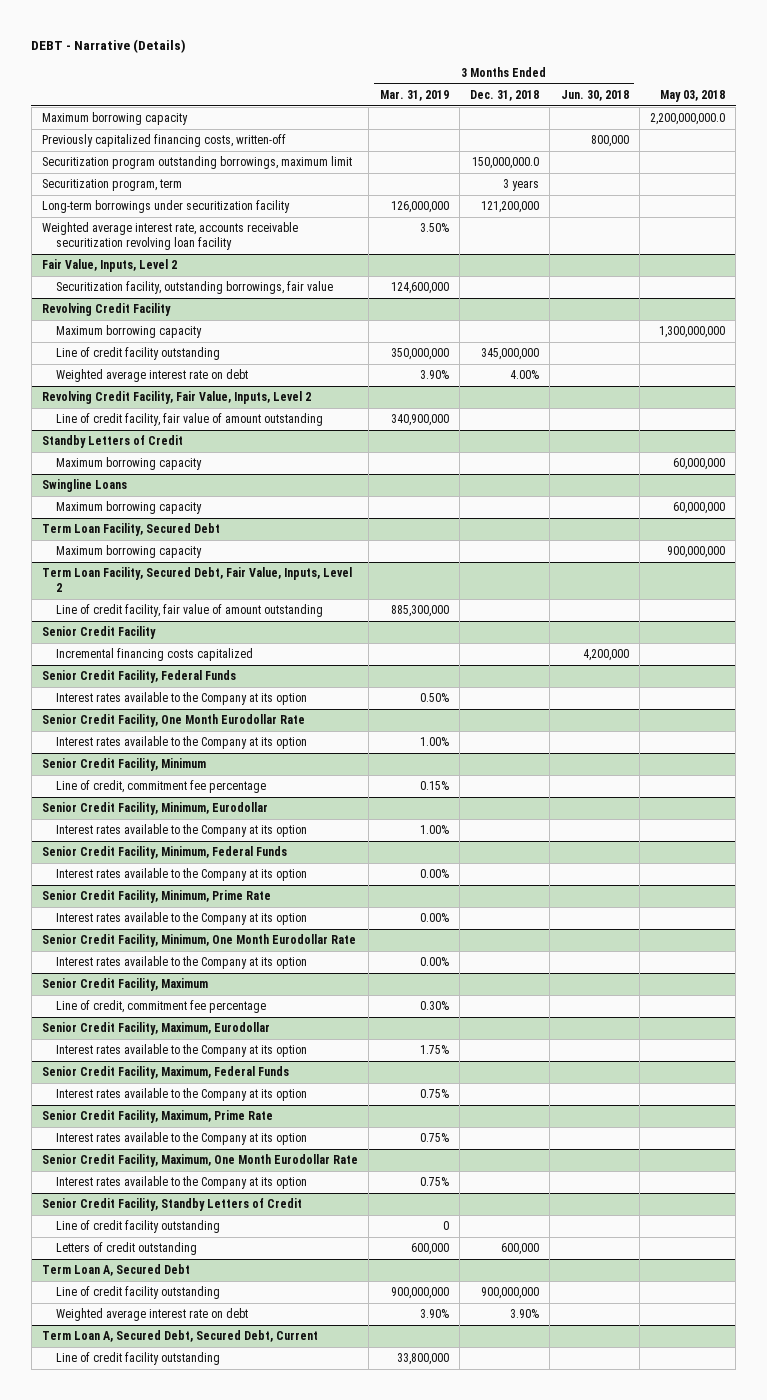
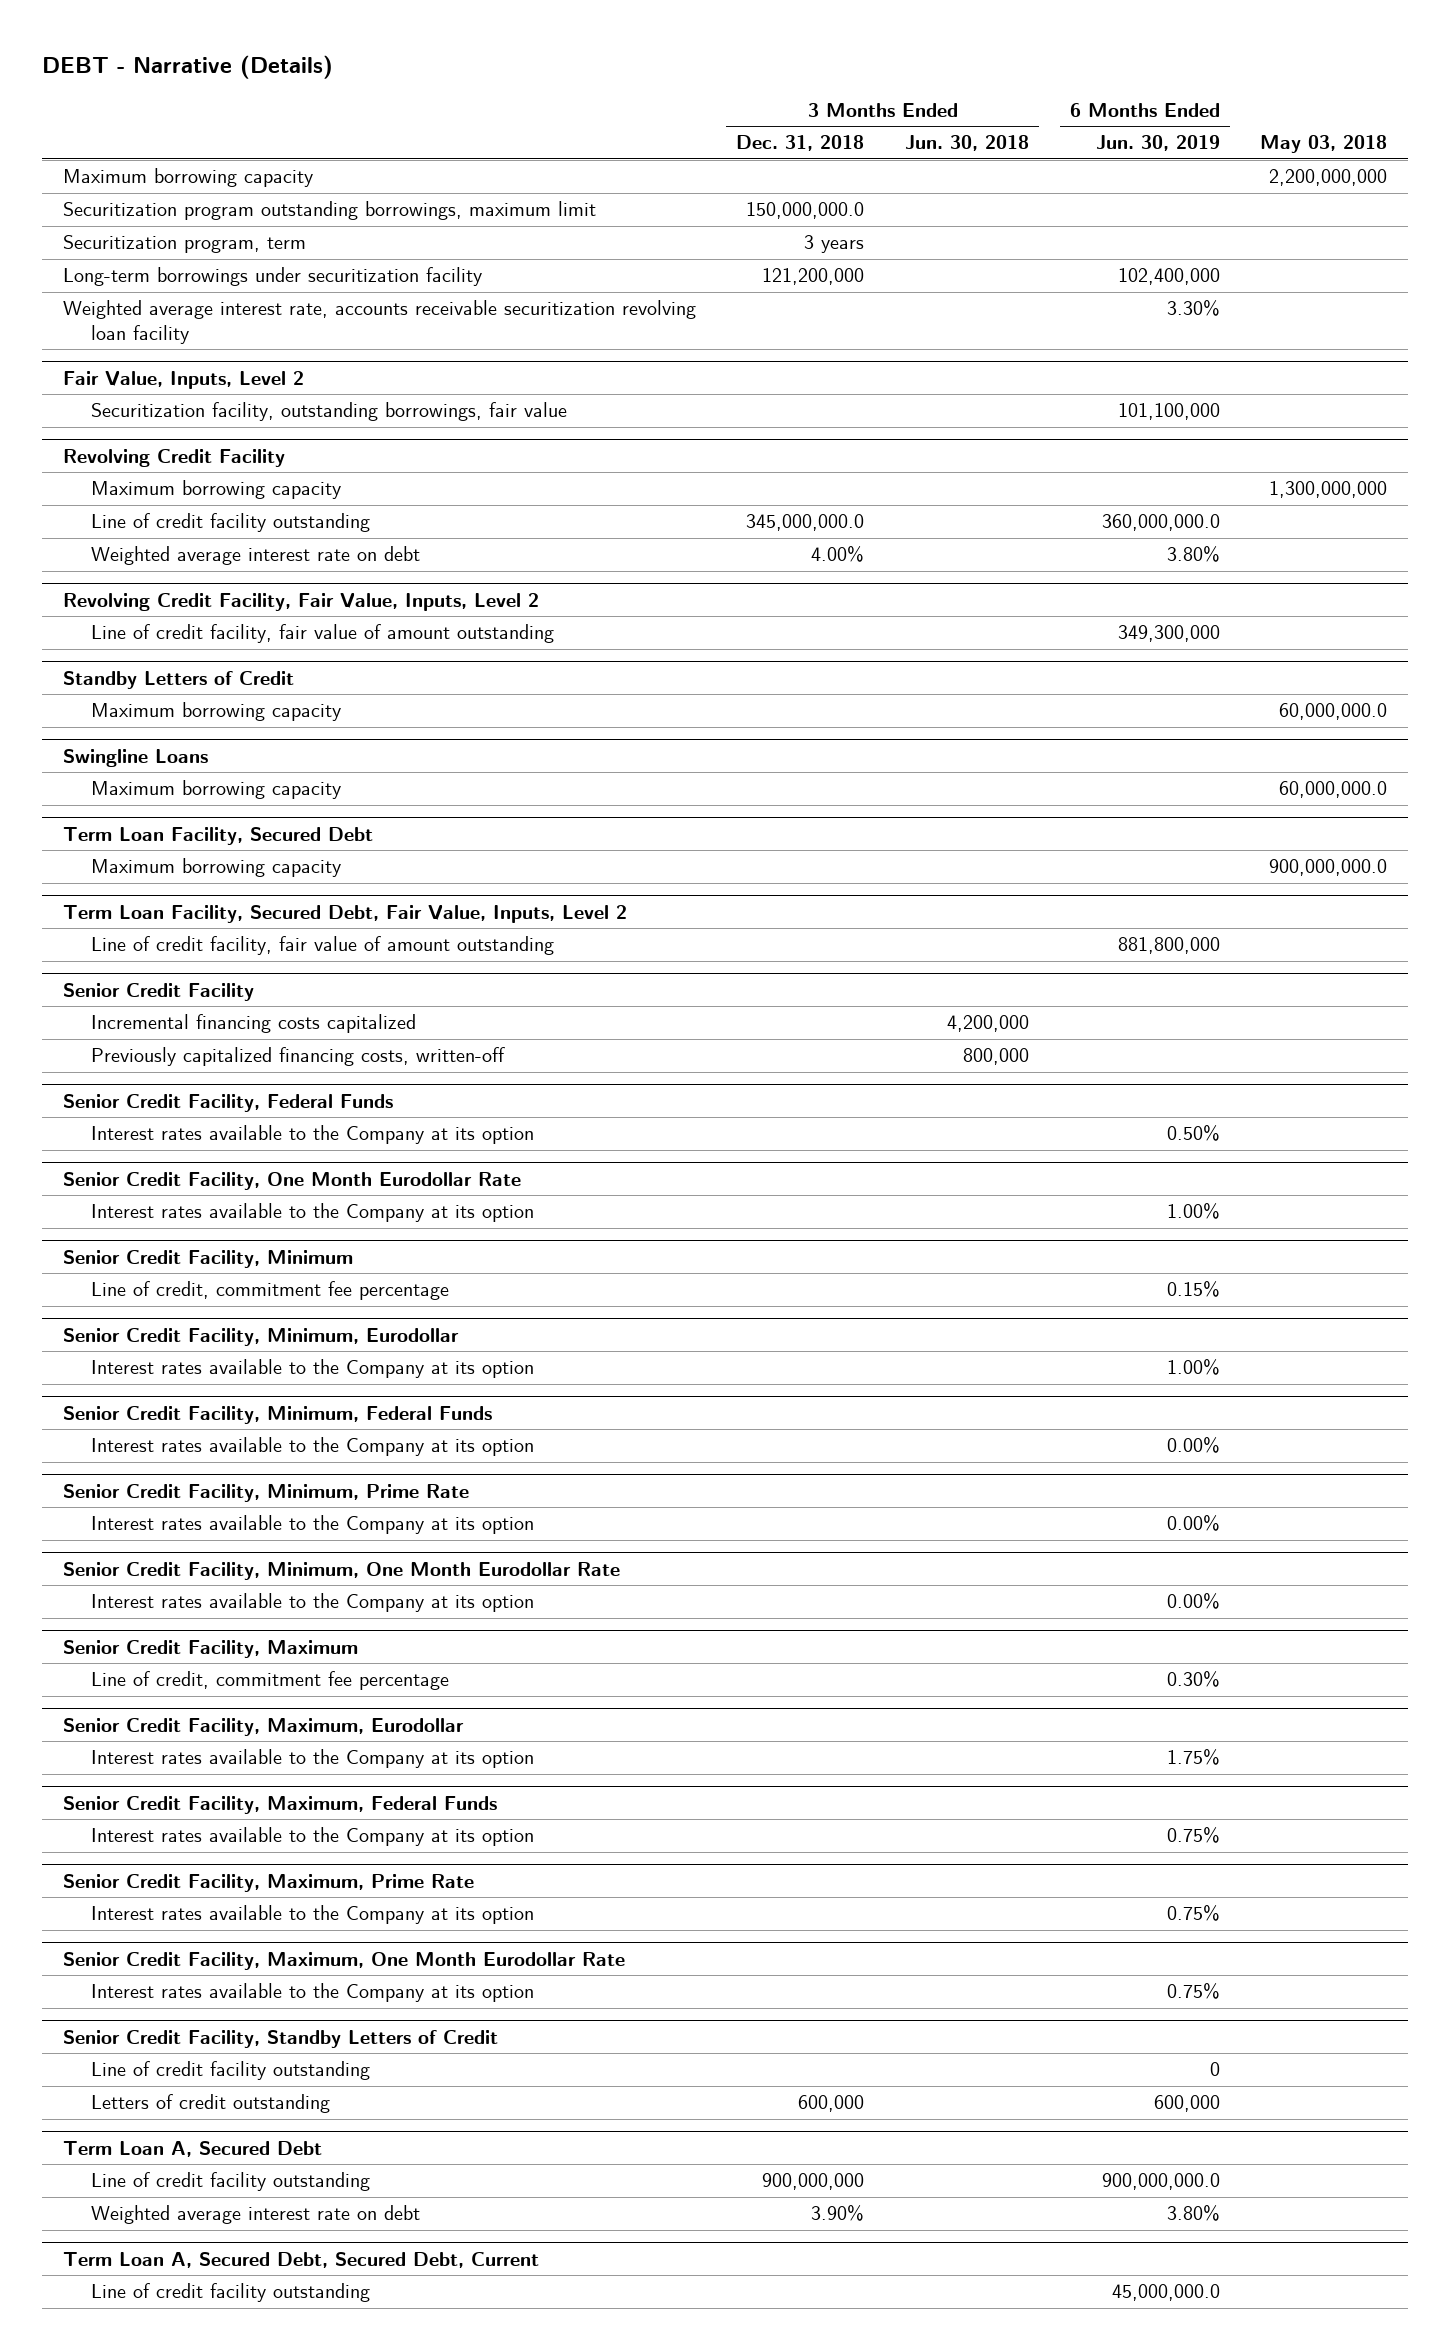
- | 3 Months Ended Mar. 31, 2019 | 3 Months Ended Dec. 31, 2018 | 3 Months Ended Jun. 30, 2018 | May 03, 2018
+ | 3 Months Ended Dec. 31, 2018 | 3 Months Ended Jun. 30, 2018 | 6 Months Ended Jun. 30, 2019 | May 03, 2018
- Maximum borrowing capacity | | | | 2,200,000,000.0
- Previously capitalized financing costs, written-off | | | 800,000 |
+ Maximum borrowing capacity | | | | 2,200,000,000
@ Revolving Credit Facility
- Line of credit facility outstanding | 350,000,000 | 345,000,000 | |
+ Line of credit facility outstanding | 345,000,000.0 | | 360,000,000.0 |
@ Standby Letters of Credit
- Maximum borrowing capacity | | | | 60,000,000
+ Maximum borrowing capacity | | | | 60,000,000.0
@ Swingline Loans
- Maximum borrowing capacity | | | | 60,000,000
+ Maximum borrowing capacity | | | | 60,000,000.0
@ Term Loan Facility, Secured Debt
- Maximum borrowing capacity | | | | 900,000,000
+ Maximum borrowing capacity | | | | 900,000,000.0
@ Senior Credit Facility
+ Previously capitalized financing costs, written-off | | 800,000 | |

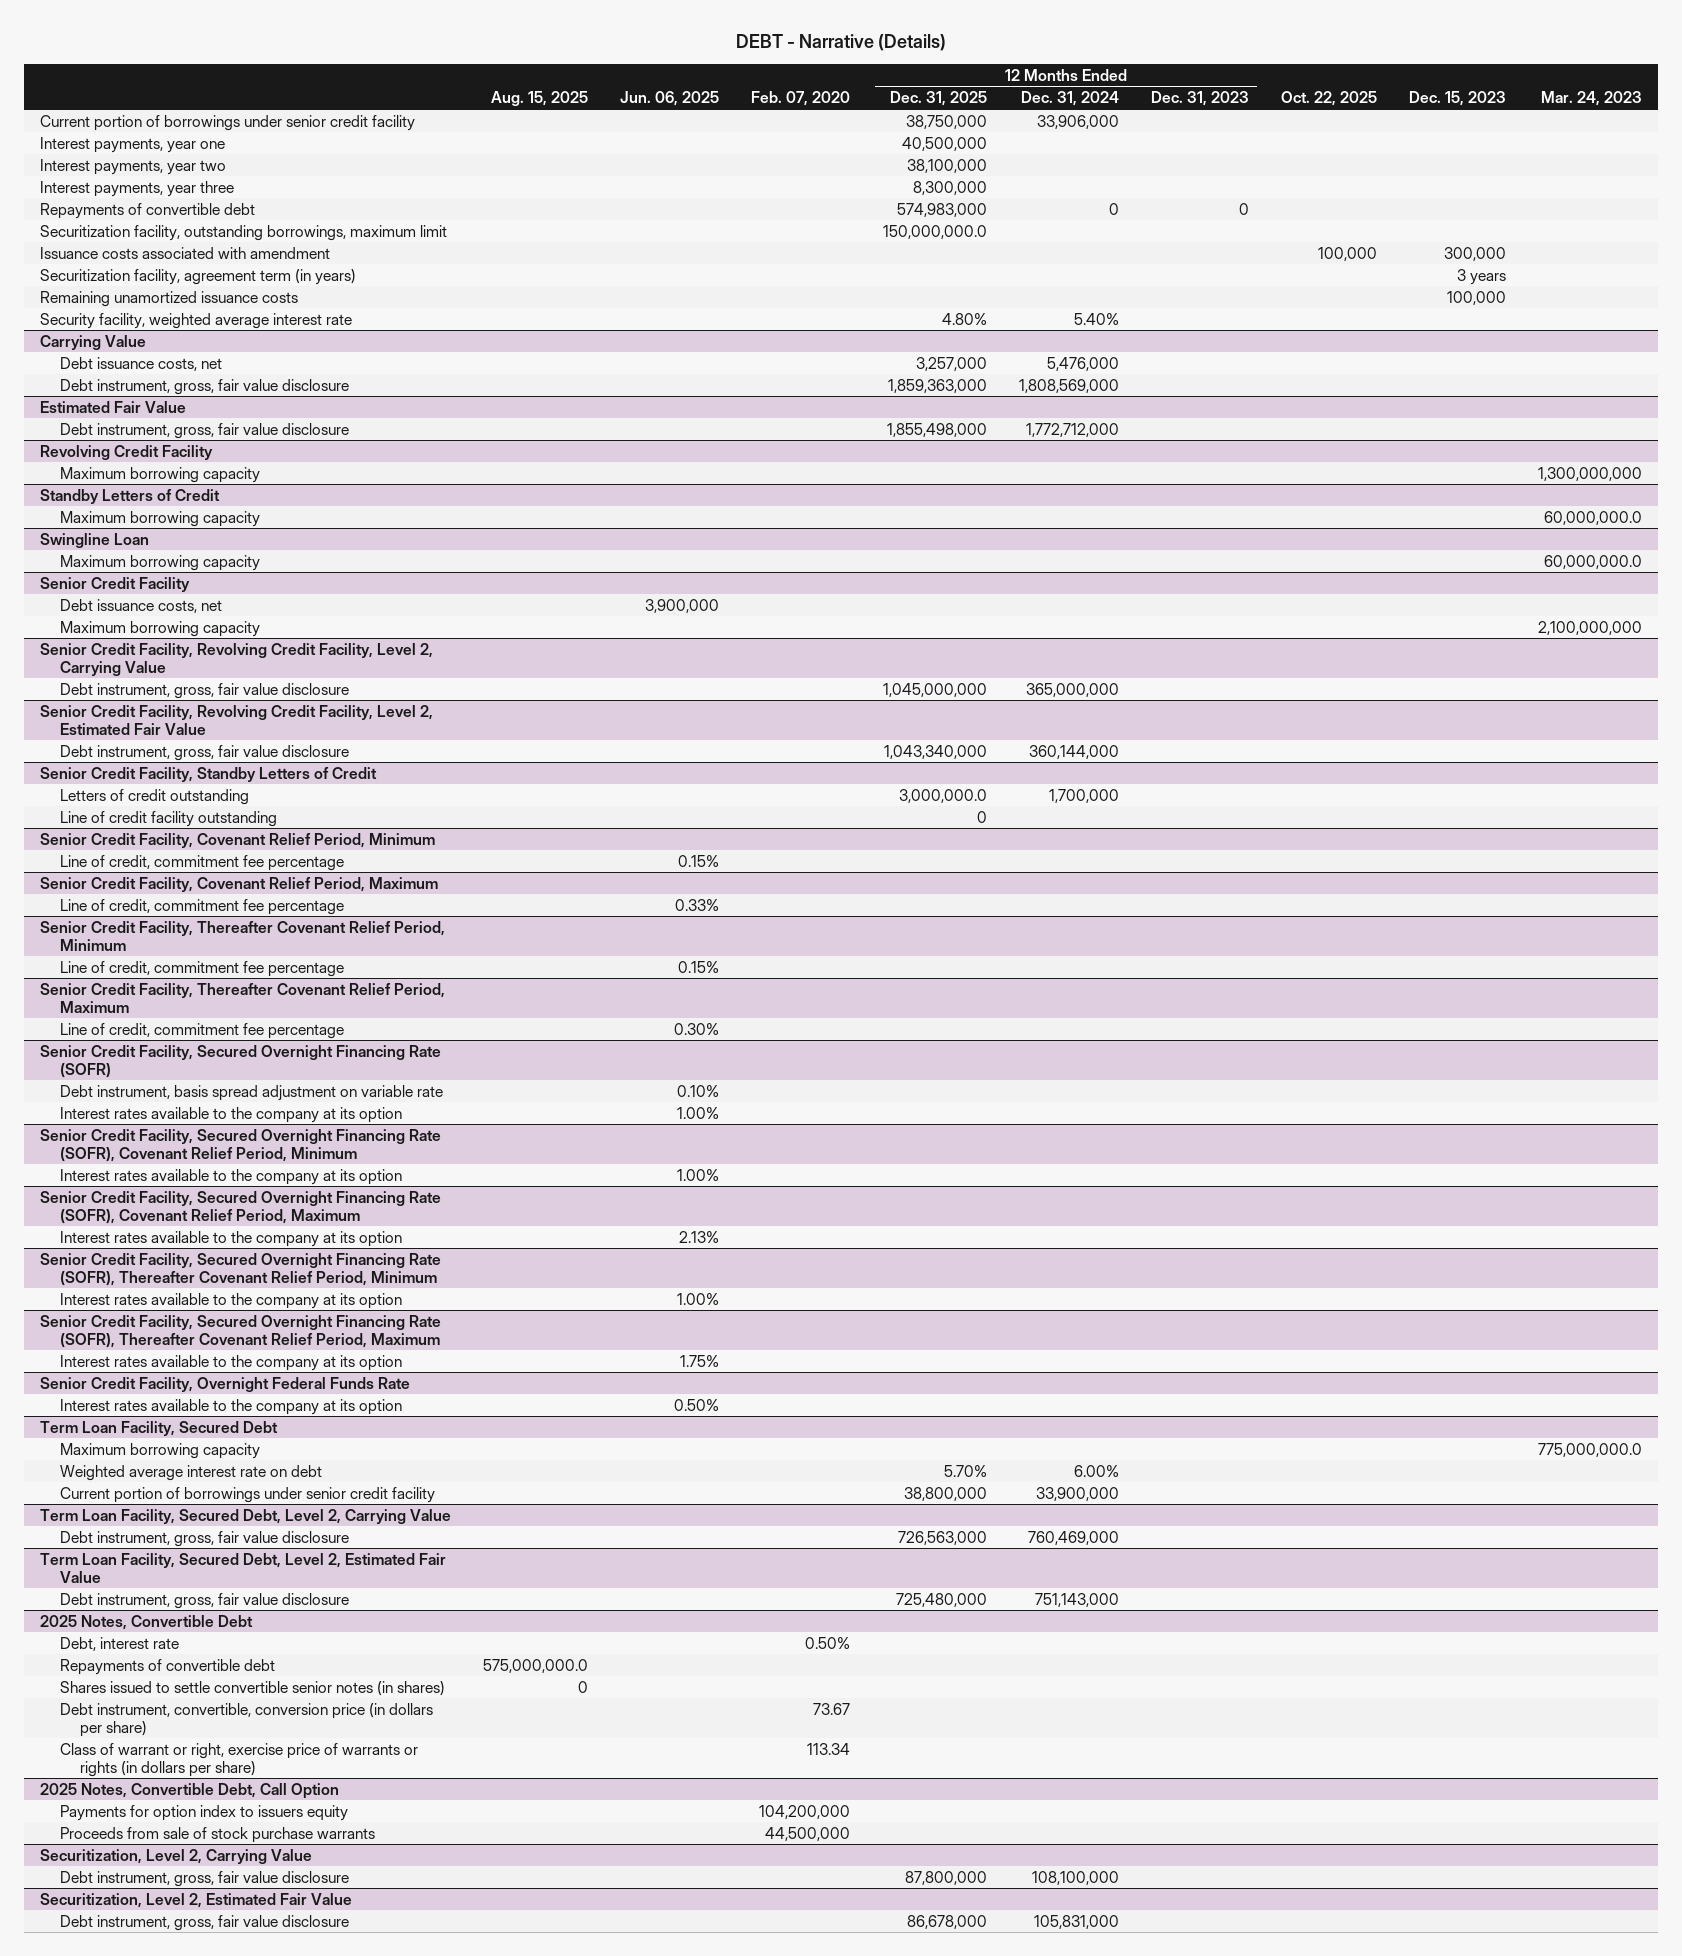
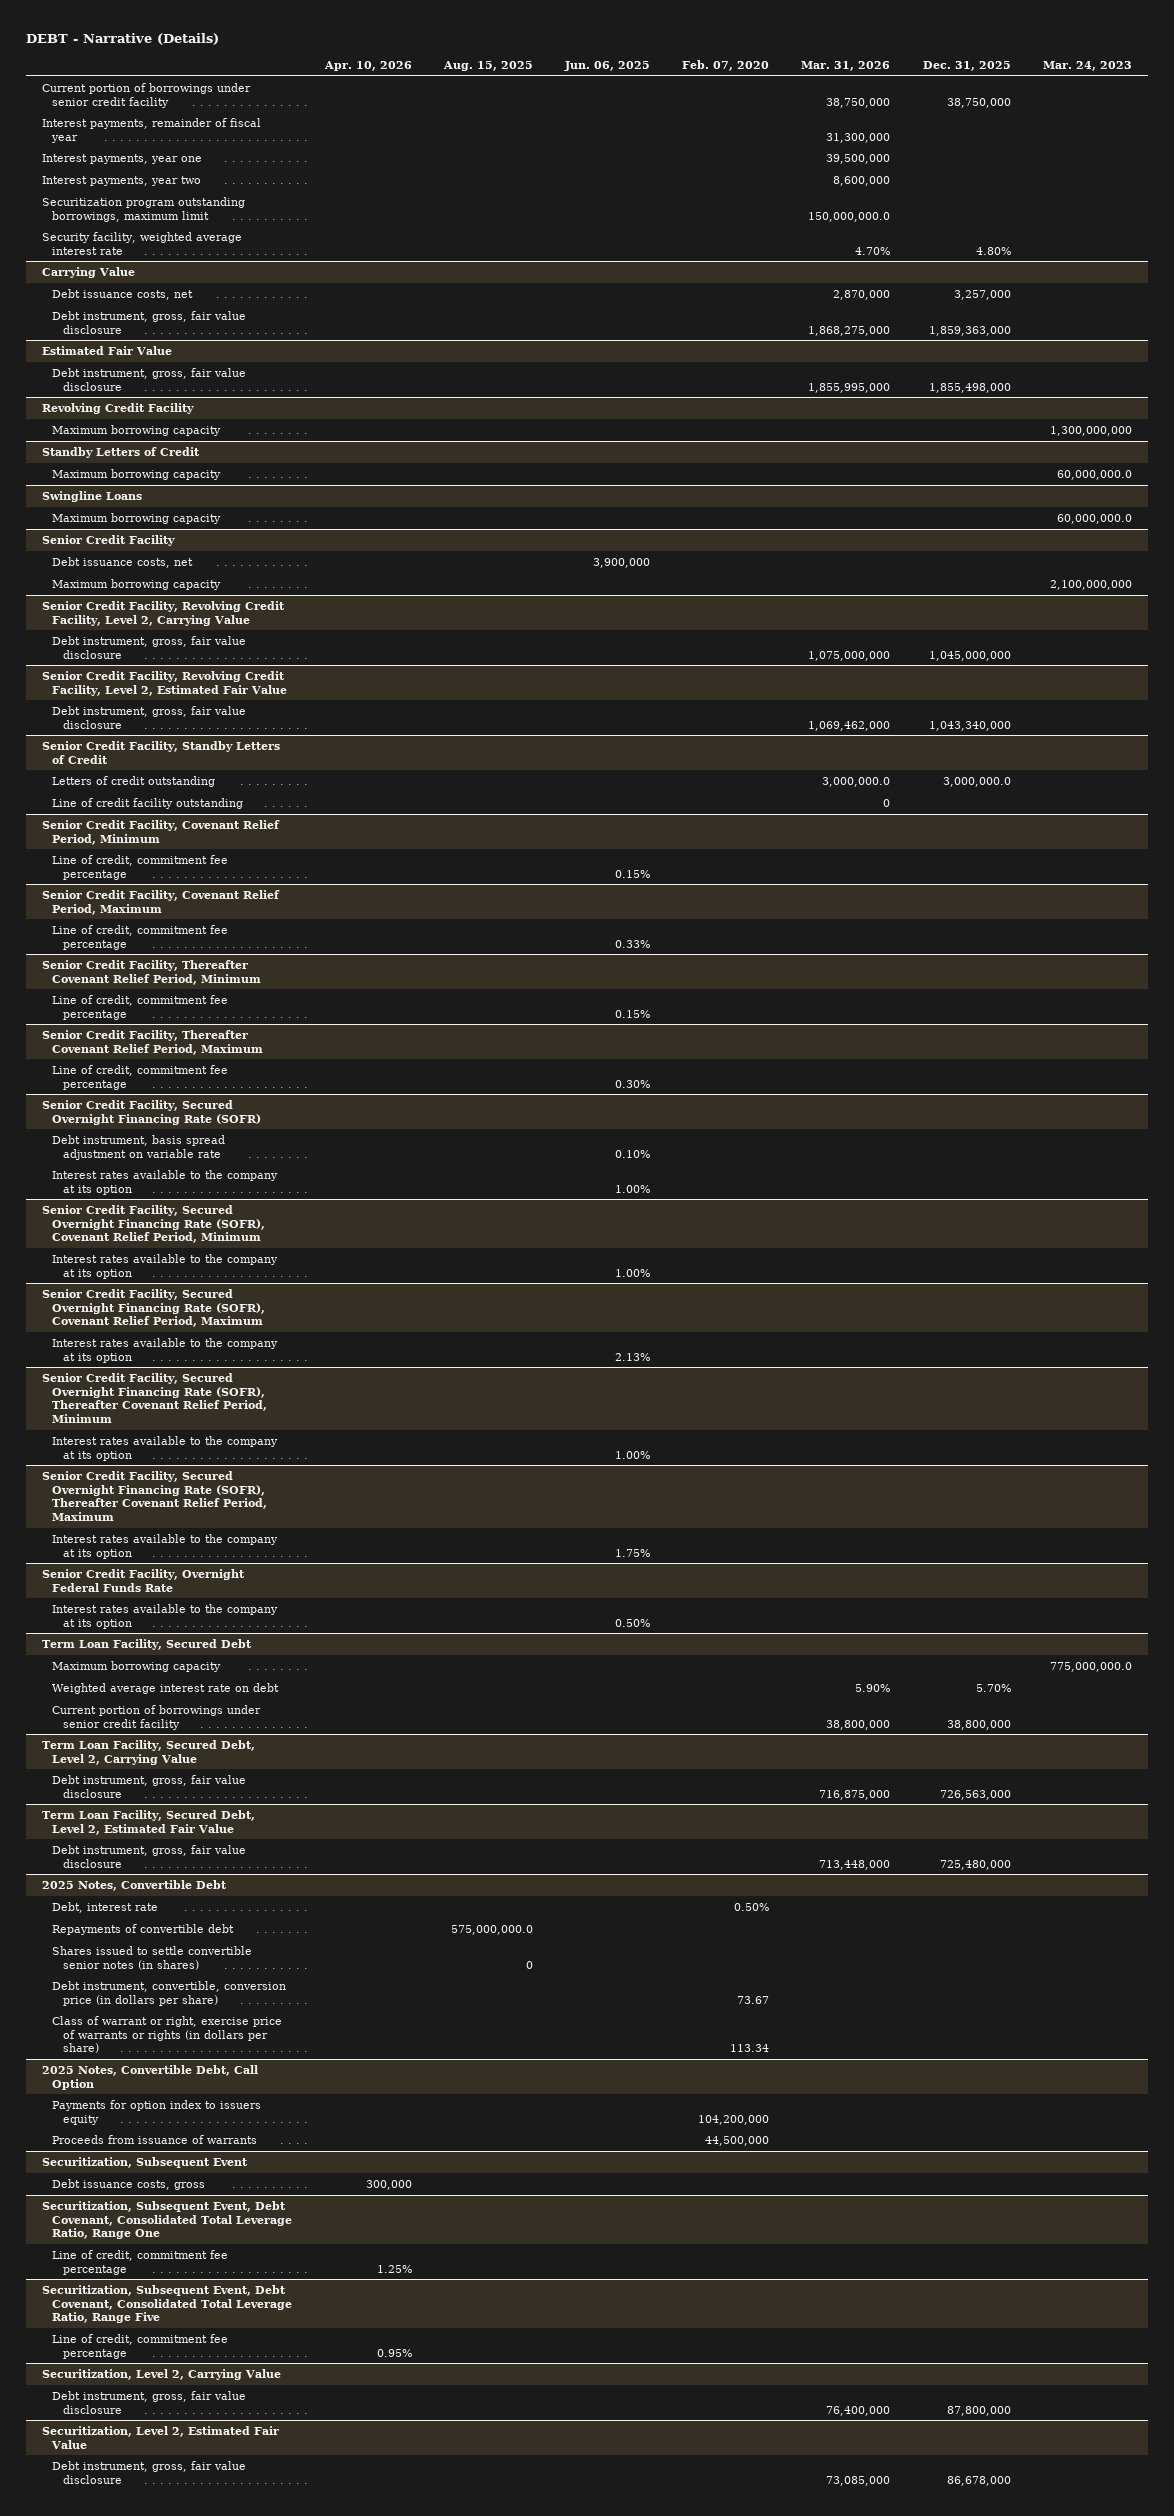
- | Aug. 15, 2025 | Jun. 06, 2025 | Feb. 07, 2020 | 12 Months Ended Dec. 31, 2025 | 12 Months Ended Dec. 31, 2024 | 12 Months Ended Dec. 31, 2023 | Oct. 22, 2025 | Dec. 15, 2023 | Mar. 24, 2023
+ | Apr. 10, 2026 | Aug. 15, 2025 | Jun. 06, 2025 | Feb. 07, 2020 | Mar. 31, 2026 | Dec. 31, 2025 | Mar. 24, 2023
+ Interest payments, remainder of fiscal year | | | | | 31,300,000 | |
- Interest payments, year three | | | | 8,300,000 | | | | |
- Repayments of convertible debt | | | | 574,983,000 | 0 | 0 | | |
- Securitization facility, outstanding borrowings, maximum limit | | | | 150,000,000.0 | | | | |
- Issuance costs associated with amendment | | | | | | | 100,000 | 300,000 |
- Securitization facility, agreement term (in years) | | | | | | | | 3 years |
- Remaining unamortized issuance costs | | | | | | | | 100,000 |
+ Securitization program outstanding borrowings, maximum limit | | | | | 150,000,000.0 | |
- Swingline Loan
+ Swingline Loans
@ 2025 Notes, Convertible Debt, Call Option
- Proceeds from sale of stock purchase warrants | | | 44,500,000 | | | | | |
+ Proceeds from issuance of warrants | | | | 44,500,000 | | |
+ Securitization, Subsequent Event
+ Debt issuance costs, gross | 300,000 | | | | | |
+ Securitization, Subsequent Event, Debt Covenant, Consolidated Total Leverage Ratio, Range One
+ Line of credit, commitment fee percentage | 1.25% | | | | | |
+ Securitization, Subsequent Event, Debt Covenant, Consolidated Total Leverage Ratio, Range Five
+ Line of credit, commitment fee percentage | 0.95% | | | | | |

